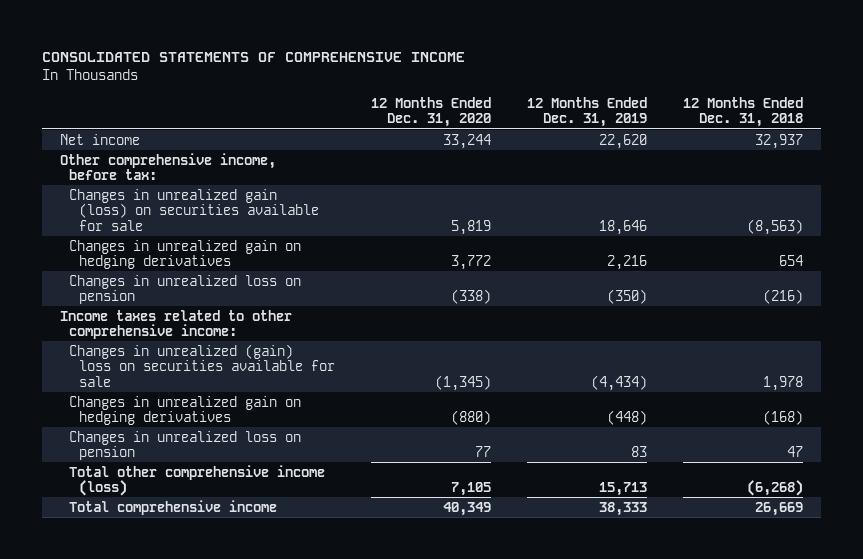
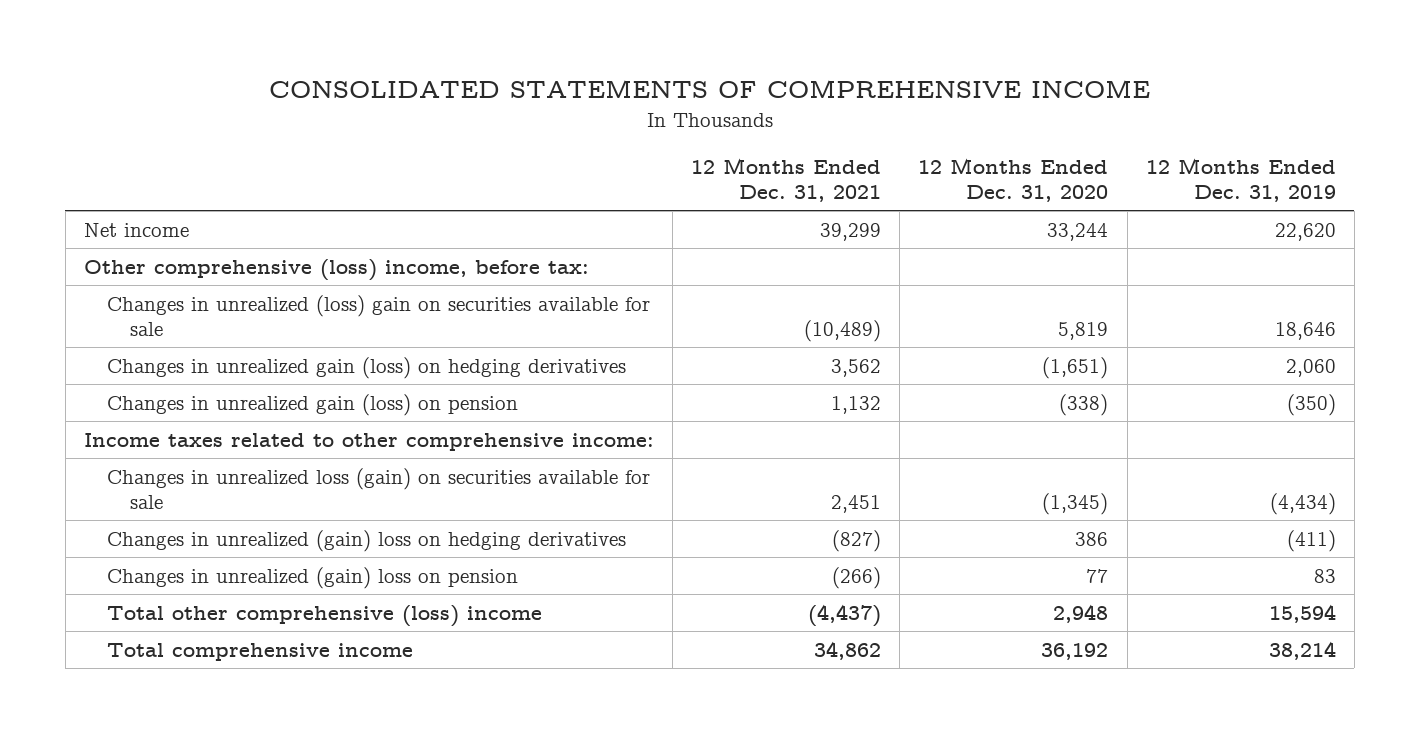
- | 12 Months Ended Dec. 31, 2020 | 12 Months Ended Dec. 31, 2019 | 12 Months Ended Dec. 31, 2018
+ | 12 Months Ended Dec. 31, 2021 | 12 Months Ended Dec. 31, 2020 | 12 Months Ended Dec. 31, 2019
- Other comprehensive income, before tax:
- Changes in unrealized gain (loss) on securities available for sale | 5,819 | 18,646 | (8,563)
- Changes in unrealized gain on hedging derivatives | 3,772 | 2,216 | 654
- Changes in unrealized loss on pension | (338) | (350) | (216)
+ Other comprehensive (loss) income, before tax:
+ Changes in unrealized (loss) gain on securities available for sale | (10,489) | 5,819 | 18,646
+ Changes in unrealized gain (loss) on hedging derivatives | 3,562 | (1,651) | 2,060
+ Changes in unrealized gain (loss) on pension | 1,132 | (338) | (350)
- Changes in unrealized (gain) loss on securities available for sale | (1,345) | (4,434) | 1,978
- Changes in unrealized gain on hedging derivatives | (880) | (448) | (168)
- Changes in unrealized loss on pension | 77 | 83 | 47
- Total other comprehensive income (loss) | 7,105 | 15,713 | (6,268)
- Total comprehensive income | 40,349 | 38,333 | 26,669
+ Changes in unrealized loss (gain) on securities available for sale | 2,451 | (1,345) | (4,434)
+ Changes in unrealized (gain) loss on hedging derivatives | (827) | 386 | (411)
+ Changes in unrealized (gain) loss on pension | (266) | 77 | 83
+ Total other comprehensive (loss) income | (4,437) | 2,948 | 15,594
+ Total comprehensive income | 34,862 | 36,192 | 38,214

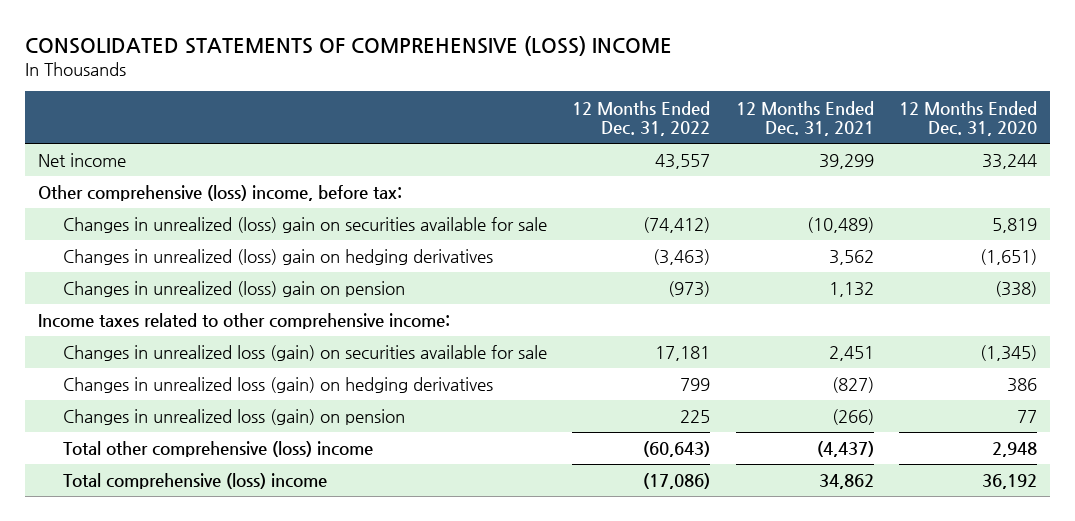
- CONSOLIDATED STATEMENTS OF COMPREHENSIVE INCOME
+ CONSOLIDATED STATEMENTS OF COMPREHENSIVE (LOSS) INCOME
- | 12 Months Ended Dec. 31, 2021 | 12 Months Ended Dec. 31, 2020 | 12 Months Ended Dec. 31, 2019
+ | 12 Months Ended Dec. 31, 2022 | 12 Months Ended Dec. 31, 2021 | 12 Months Ended Dec. 31, 2020
- Changes in unrealized gain (loss) on hedging derivatives | 3,562 | (1,651) | 2,060
- Changes in unrealized gain (loss) on pension | 1,132 | (338) | (350)
+ Changes in unrealized (loss) gain on hedging derivatives | (3,463) | 3,562 | (1,651)
+ Changes in unrealized (loss) gain on pension | (973) | 1,132 | (338)
- Changes in unrealized (gain) loss on hedging derivatives | (827) | 386 | (411)
- Changes in unrealized (gain) loss on pension | (266) | 77 | 83
+ Changes in unrealized loss (gain) on hedging derivatives | 799 | (827) | 386
+ Changes in unrealized loss (gain) on pension | 225 | (266) | 77
- Total comprehensive income | 34,862 | 36,192 | 38,214
+ Total comprehensive (loss) income | (17,086) | 34,862 | 36,192

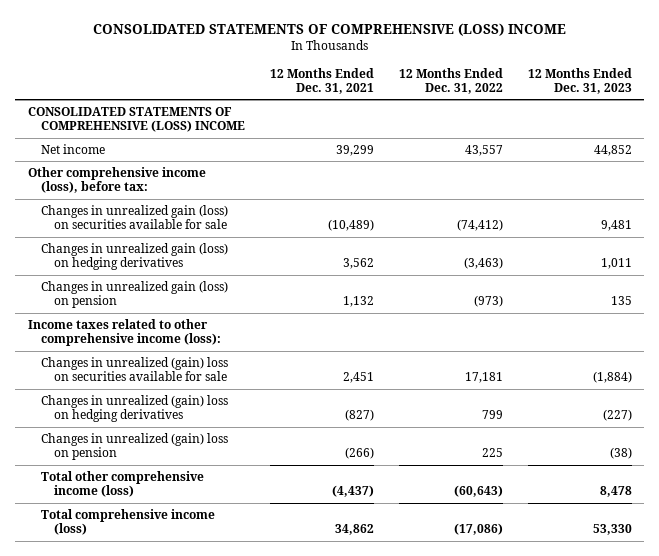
- | 12 Months Ended Dec. 31, 2022 | 12 Months Ended Dec. 31, 2021 | 12 Months Ended Dec. 31, 2020
+ | 12 Months Ended Dec. 31, 2021 | 12 Months Ended Dec. 31, 2022 | 12 Months Ended Dec. 31, 2023
+ CONSOLIDATED STATEMENTS OF COMPREHENSIVE (LOSS) INCOME
- Other comprehensive (loss) income, before tax:
- Changes in unrealized (loss) gain on securities available for sale | (74,412) | (10,489) | 5,819
- Changes in unrealized (loss) gain on hedging derivatives | (3,463) | 3,562 | (1,651)
- Changes in unrealized (loss) gain on pension | (973) | 1,132 | (338)
- Income taxes related to other comprehensive income:
- Changes in unrealized loss (gain) on securities available for sale | 17,181 | 2,451 | (1,345)
- Changes in unrealized loss (gain) on hedging derivatives | 799 | (827) | 386
- Changes in unrealized loss (gain) on pension | 225 | (266) | 77
- Total other comprehensive (loss) income | (60,643) | (4,437) | 2,948
- Total comprehensive (loss) income | (17,086) | 34,862 | 36,192
+ Other comprehensive income (loss), before tax:
+ Changes in unrealized gain (loss) on securities available for sale | (10,489) | (74,412) | 9,481
+ Changes in unrealized gain (loss) on hedging derivatives | 3,562 | (3,463) | 1,011
+ Changes in unrealized gain (loss) on pension | 1,132 | (973) | 135
+ Income taxes related to other comprehensive income (loss):
+ Changes in unrealized (gain) loss on securities available for sale | 2,451 | 17,181 | (1,884)
+ Changes in unrealized (gain) loss on hedging derivatives | (827) | 799 | (227)
+ Changes in unrealized (gain) loss on pension | (266) | 225 | (38)
+ Total other comprehensive income (loss) | (4,437) | (60,643) | 8,478
+ Total comprehensive income (loss) | 34,862 | (17,086) | 53,330

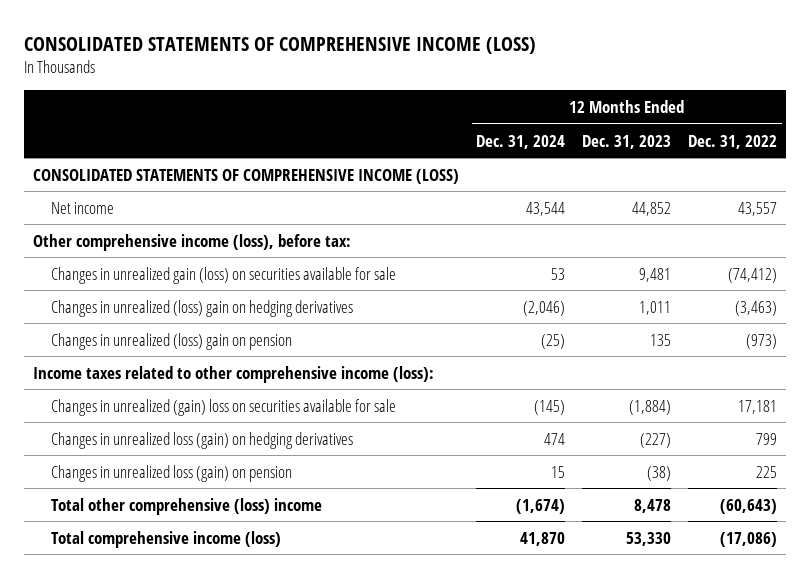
- CONSOLIDATED STATEMENTS OF COMPREHENSIVE (LOSS) INCOME
+ CONSOLIDATED STATEMENTS OF COMPREHENSIVE INCOME (LOSS)
- | 12 Months Ended Dec. 31, 2021 | 12 Months Ended Dec. 31, 2022 | 12 Months Ended Dec. 31, 2023
+ | 12 Months Ended Dec. 31, 2024 | 12 Months Ended Dec. 31, 2023 | 12 Months Ended Dec. 31, 2022
- CONSOLIDATED STATEMENTS OF COMPREHENSIVE (LOSS) INCOME
+ CONSOLIDATED STATEMENTS OF COMPREHENSIVE INCOME (LOSS)
- Changes in unrealized gain (loss) on hedging derivatives | 3,562 | (3,463) | 1,011
- Changes in unrealized gain (loss) on pension | 1,132 | (973) | 135
+ Changes in unrealized (loss) gain on hedging derivatives | (2,046) | 1,011 | (3,463)
+ Changes in unrealized (loss) gain on pension | (25) | 135 | (973)
- Changes in unrealized (gain) loss on hedging derivatives | (827) | 799 | (227)
- Changes in unrealized (gain) loss on pension | (266) | 225 | (38)
- Total other comprehensive income (loss) | (4,437) | (60,643) | 8,478
+ Changes in unrealized loss (gain) on hedging derivatives | 474 | (227) | 799
+ Changes in unrealized loss (gain) on pension | 15 | (38) | 225
+ Total other comprehensive (loss) income | (1,674) | 8,478 | (60,643)

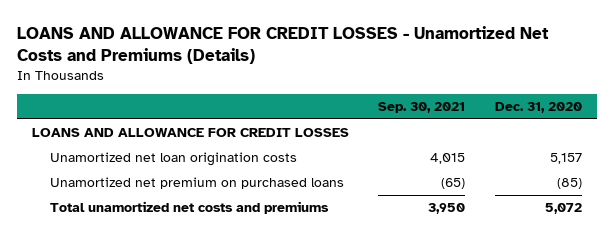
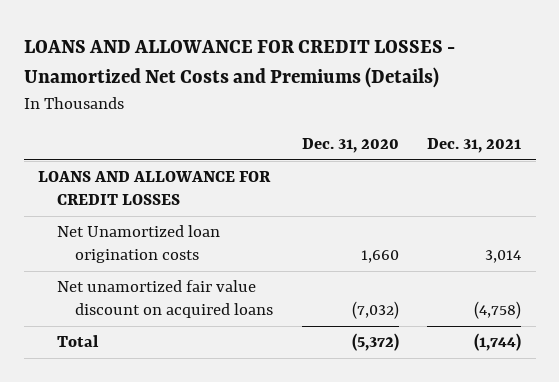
- | Sep. 30, 2021 | Dec. 31, 2020
+ | Dec. 31, 2020 | Dec. 31, 2021
- Unamortized net loan origination costs | 4,015 | 5,157
- Unamortized net premium on purchased loans | (65) | (85)
- Total unamortized net costs and premiums | 3,950 | 5,072
+ Net Unamortized loan origination costs | 1,660 | 3,014
+ Net unamortized fair value discount on acquired loans | (7,032) | (4,758)
+ Total | (5,372) | (1,744)

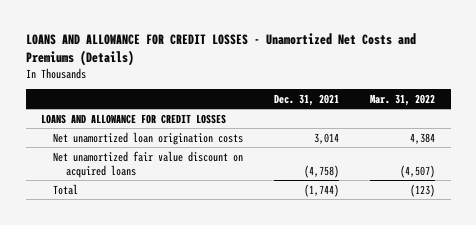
- | Dec. 31, 2020 | Dec. 31, 2021
+ | Dec. 31, 2021 | Mar. 31, 2022
- Net Unamortized loan origination costs | 1,660 | 3,014
+ Net unamortized loan origination costs | 3,014 | 4,384

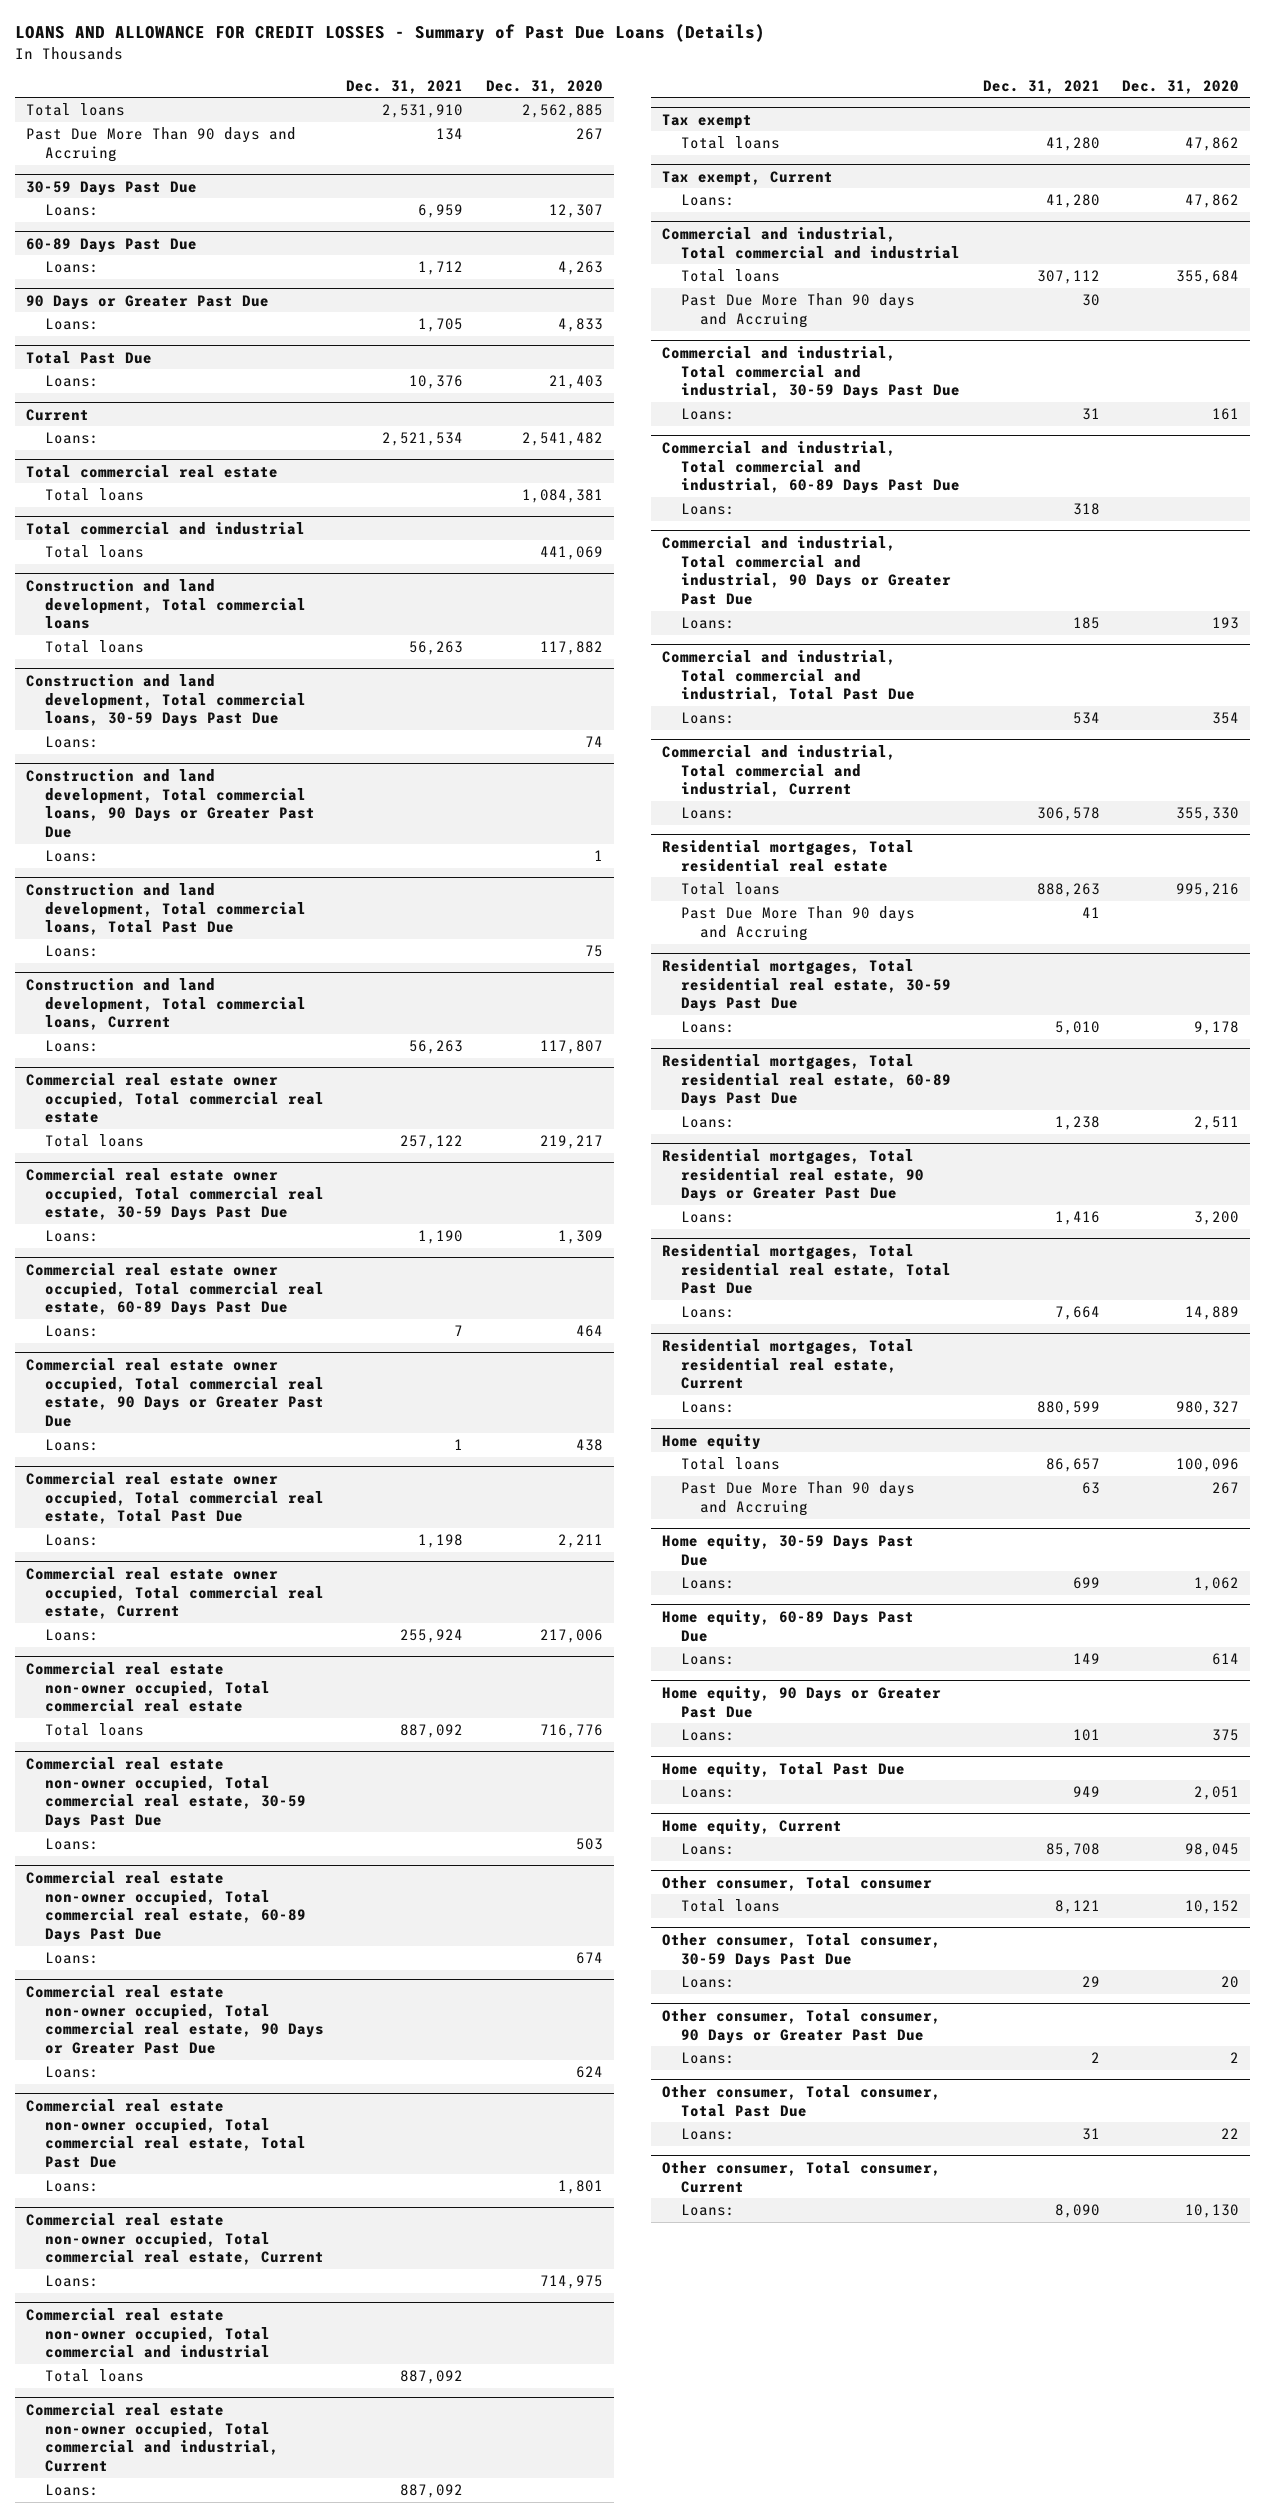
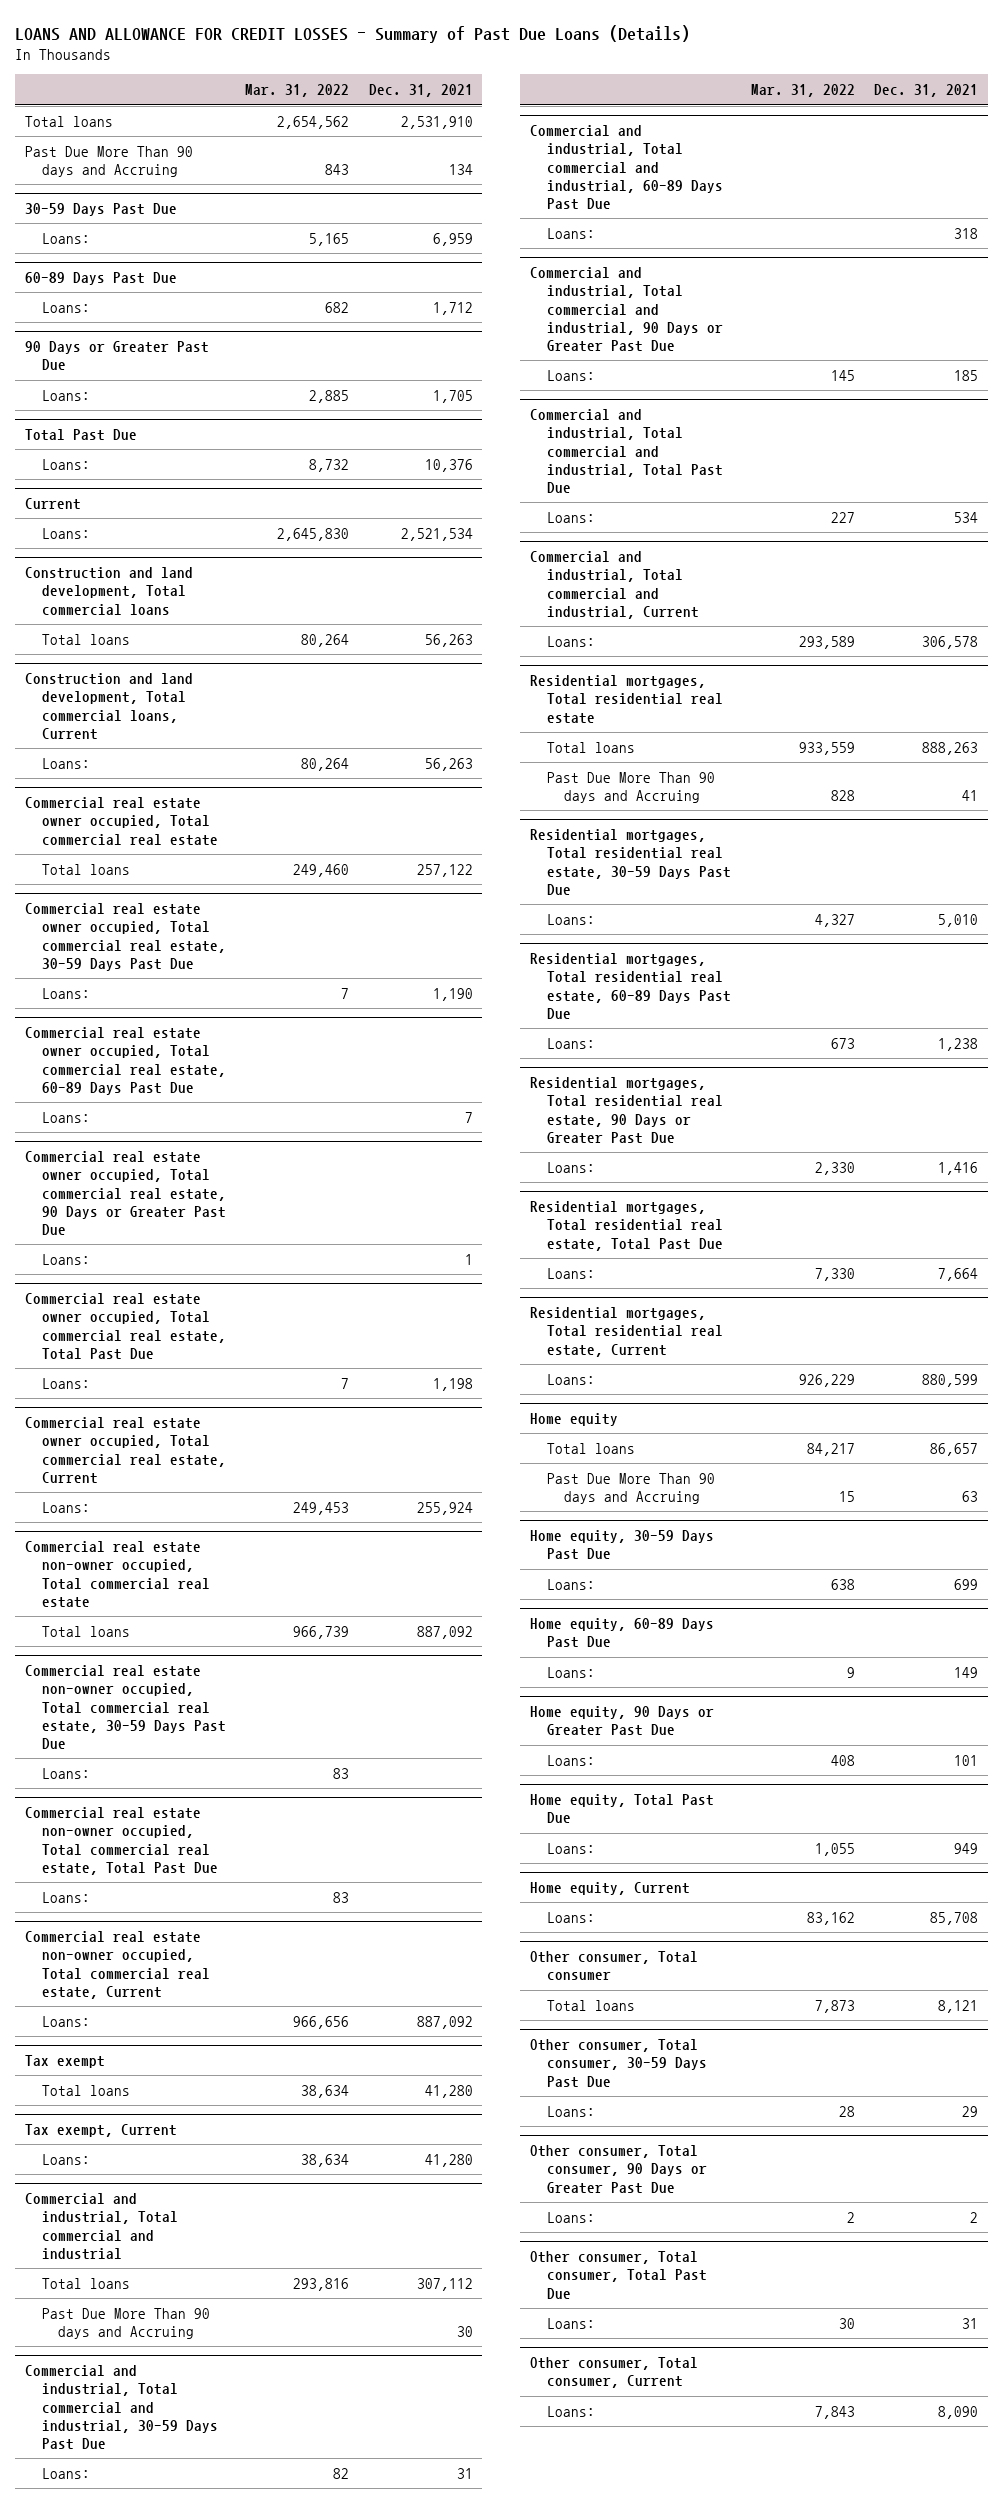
- | Dec. 31, 2021 | Dec. 31, 2020
+ | Mar. 31, 2022 | Dec. 31, 2021
- Total commercial real estate
- Total loans | | 1,084,381
- Total commercial and industrial
- Total loans | | 441,069
- Construction and land development, Total commercial loans, 30-59 Days Past Due
- Loans: | | 74
- Construction and land development, Total commercial loans, 90 Days or Greater Past Due
- Loans: | | 1
- Construction and land development, Total commercial loans, Total Past Due
- Loans: | | 75
- Commercial real estate non-owner occupied, Total commercial real estate, 60-89 Days Past Due
- Loans: | | 674
- Commercial real estate non-owner occupied, Total commercial real estate, 90 Days or Greater Past Due
- Loans: | | 624
@ Commercial real estate non-owner occupied, Total commercial real estate, Current
- Loans: | | 714,975
- Commercial real estate non-owner occupied, Total commercial and industrial
- Total loans | 887,092 |
- Commercial real estate non-owner occupied, Total commercial and industrial, Current

